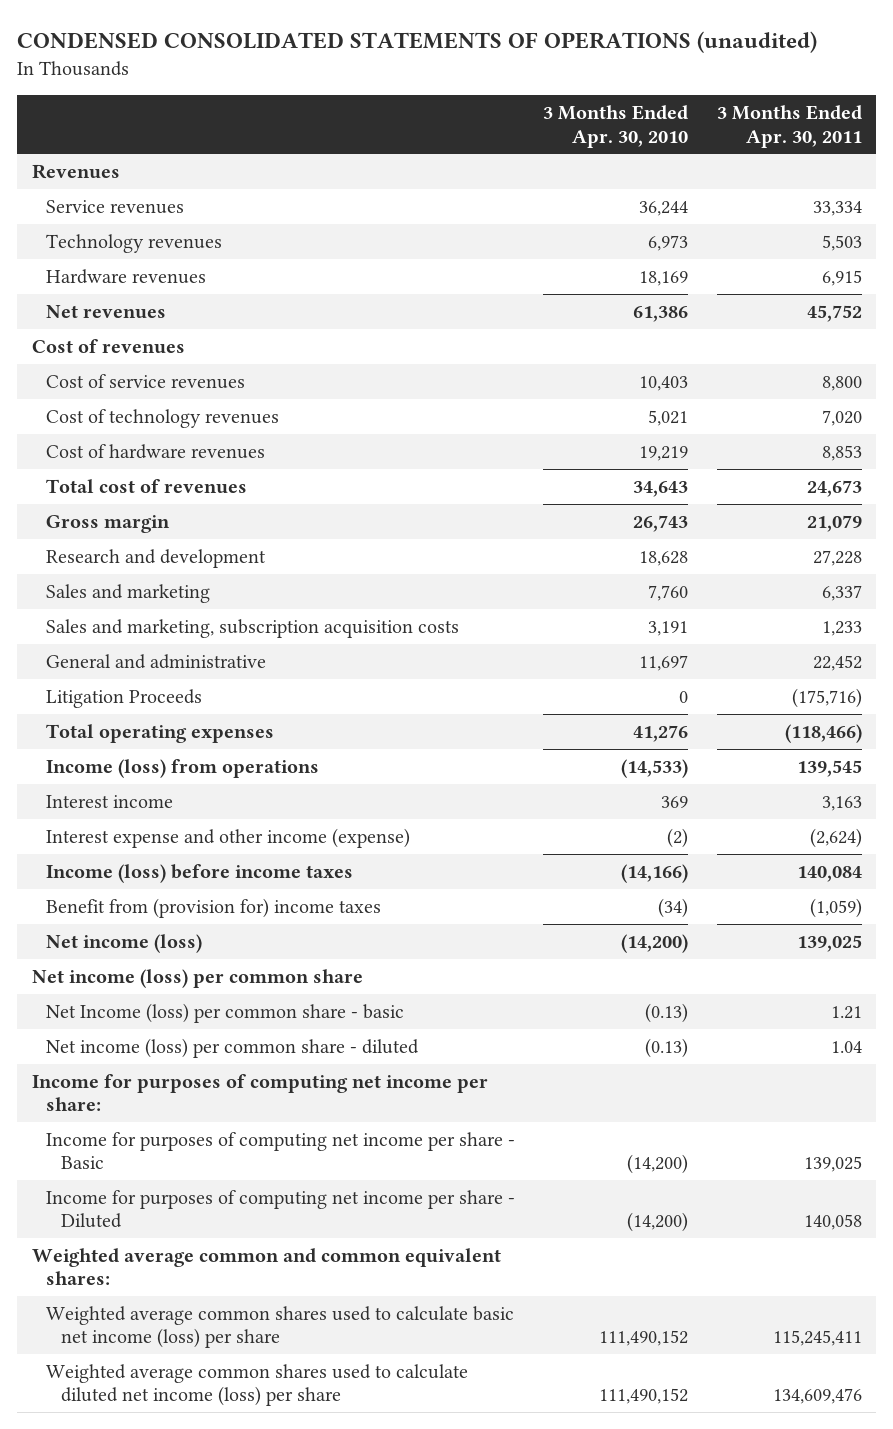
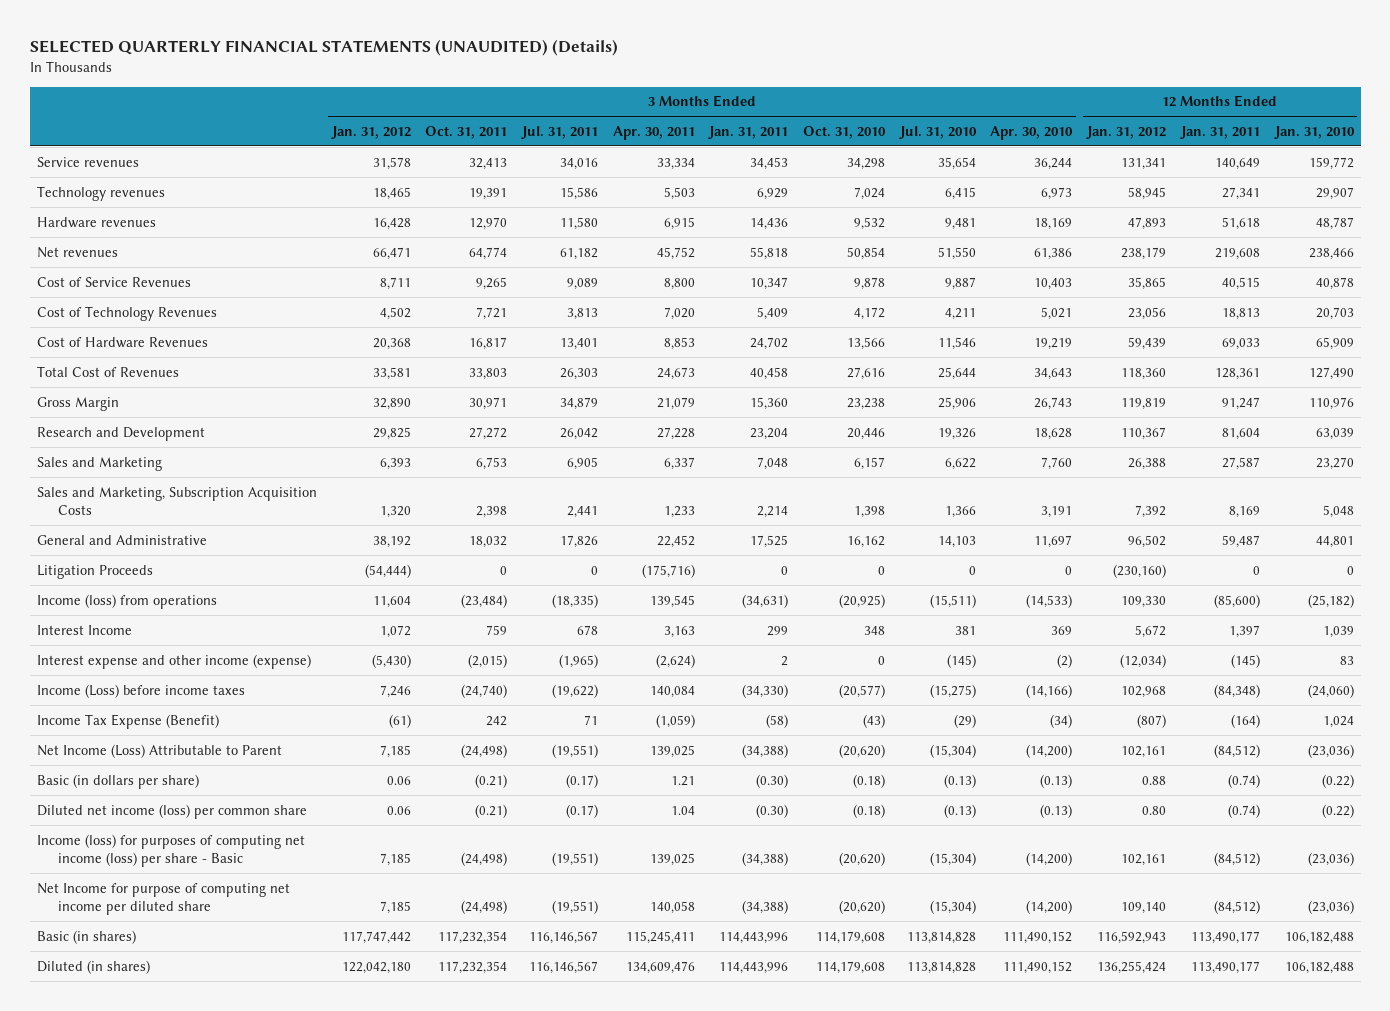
- CONDENSED CONSOLIDATED STATEMENTS OF OPERATIONS (unaudited)
+ SELECTED QUARTERLY FINANCIAL STATEMENTS (UNAUDITED) (Details)
- | 3 Months Ended Apr. 30, 2010 | 3 Months Ended Apr. 30, 2011
+ | 3 Months Ended Jan. 31, 2012 | 3 Months Ended Oct. 31, 2011 | 3 Months Ended Jul. 31, 2011 | 3 Months Ended Apr. 30, 2011 | 3 Months Ended Jan. 31, 2011 | 3 Months Ended Oct. 31, 2010 | 3 Months Ended Jul. 31, 2010 | 3 Months Ended Apr. 30, 2010 | 12 Months Ended Jan. 31, 2012 | 12 Months Ended Jan. 31, 2011 | 12 Months Ended Jan. 31, 2010
- Revenues
- Cost of revenues
- Cost of service revenues | 10,403 | 8,800
- Cost of technology revenues | 5,021 | 7,020
- Cost of hardware revenues | 19,219 | 8,853
- Total cost of revenues | 34,643 | 24,673
- Gross margin | 26,743 | 21,079
- Research and development | 18,628 | 27,228
- Sales and marketing | 7,760 | 6,337
- Sales and marketing, subscription acquisition costs | 3,191 | 1,233
- General and administrative | 11,697 | 22,452
+ Cost of Service Revenues | 8,711 | 9,265 | 9,089 | 8,800 | 10,347 | 9,878 | 9,887 | 10,403 | 35,865 | 40,515 | 40,878
+ Cost of Technology Revenues | 4,502 | 7,721 | 3,813 | 7,020 | 5,409 | 4,172 | 4,211 | 5,021 | 23,056 | 18,813 | 20,703
+ Cost of Hardware Revenues | 20,368 | 16,817 | 13,401 | 8,853 | 24,702 | 13,566 | 11,546 | 19,219 | 59,439 | 69,033 | 65,909
+ Total Cost of Revenues | 33,581 | 33,803 | 26,303 | 24,673 | 40,458 | 27,616 | 25,644 | 34,643 | 118,360 | 128,361 | 127,490
+ Gross Margin | 32,890 | 30,971 | 34,879 | 21,079 | 15,360 | 23,238 | 25,906 | 26,743 | 119,819 | 91,247 | 110,976
+ Research and Development | 29,825 | 27,272 | 26,042 | 27,228 | 23,204 | 20,446 | 19,326 | 18,628 | 110,367 | 81,604 | 63,039
+ Sales and Marketing | 6,393 | 6,753 | 6,905 | 6,337 | 7,048 | 6,157 | 6,622 | 7,760 | 26,388 | 27,587 | 23,270
+ Sales and Marketing, Subscription Acquisition Costs | 1,320 | 2,398 | 2,441 | 1,233 | 2,214 | 1,398 | 1,366 | 3,191 | 7,392 | 8,169 | 5,048
+ General and Administrative | 38,192 | 18,032 | 17,826 | 22,452 | 17,525 | 16,162 | 14,103 | 11,697 | 96,502 | 59,487 | 44,801
- Total operating expenses | 41,276 | (118,466)
- Interest income | 369 | 3,163
+ Interest Income | 1,072 | 759 | 678 | 3,163 | 299 | 348 | 381 | 369 | 5,672 | 1,397 | 1,039
- Income (loss) before income taxes | (14,166) | 140,084
- Benefit from (provision for) income taxes | (34) | (1,059)
- Net income (loss) | (14,200) | 139,025
- Net income (loss) per common share
- Net Income (loss) per common share - basic | (0.13) | 1.21
- Net income (loss) per common share - diluted | (0.13) | 1.04
- Income for purposes of computing net income per share:
- Income for purposes of computing net income per share - Basic | (14,200) | 139,025
- Income for purposes of computing net income per share - Diluted | (14,200) | 140,058
- Weighted average common and common equivalent shares:
- Weighted average common shares used to calculate basic net income (loss) per share | 111,490,152 | 115,245,411
- Weighted average common shares used to calculate diluted net income (loss) per share | 111,490,152 | 134,609,476
+ Income (Loss) before income taxes | 7,246 | (24,740) | (19,622) | 140,084 | (34,330) | (20,577) | (15,275) | (14,166) | 102,968 | (84,348) | (24,060)
+ Income Tax Expense (Benefit) | (61) | 242 | 71 | (1,059) | (58) | (43) | (29) | (34) | (807) | (164) | 1,024
+ Net Income (Loss) Attributable to Parent | 7,185 | (24,498) | (19,551) | 139,025 | (34,388) | (20,620) | (15,304) | (14,200) | 102,161 | (84,512) | (23,036)
+ Basic (in dollars per share) | 0.06 | (0.21) | (0.17) | 1.21 | (0.30) | (0.18) | (0.13) | (0.13) | 0.88 | (0.74) | (0.22)
+ Diluted net income (loss) per common share | 0.06 | (0.21) | (0.17) | 1.04 | (0.30) | (0.18) | (0.13) | (0.13) | 0.80 | (0.74) | (0.22)
+ Income (loss) for purposes of computing net income (loss) per share - Basic | 7,185 | (24,498) | (19,551) | 139,025 | (34,388) | (20,620) | (15,304) | (14,200) | 102,161 | (84,512) | (23,036)
+ Net Income for purpose of computing net income per diluted share | 7,185 | (24,498) | (19,551) | 140,058 | (34,388) | (20,620) | (15,304) | (14,200) | 109,140 | (84,512) | (23,036)
+ Basic (in shares) | 117,747,442 | 117,232,354 | 116,146,567 | 115,245,411 | 114,443,996 | 114,179,608 | 113,814,828 | 111,490,152 | 116,592,943 | 113,490,177 | 106,182,488
+ Diluted (in shares) | 122,042,180 | 117,232,354 | 116,146,567 | 134,609,476 | 114,443,996 | 114,179,608 | 113,814,828 | 111,490,152 | 136,255,424 | 113,490,177 | 106,182,488

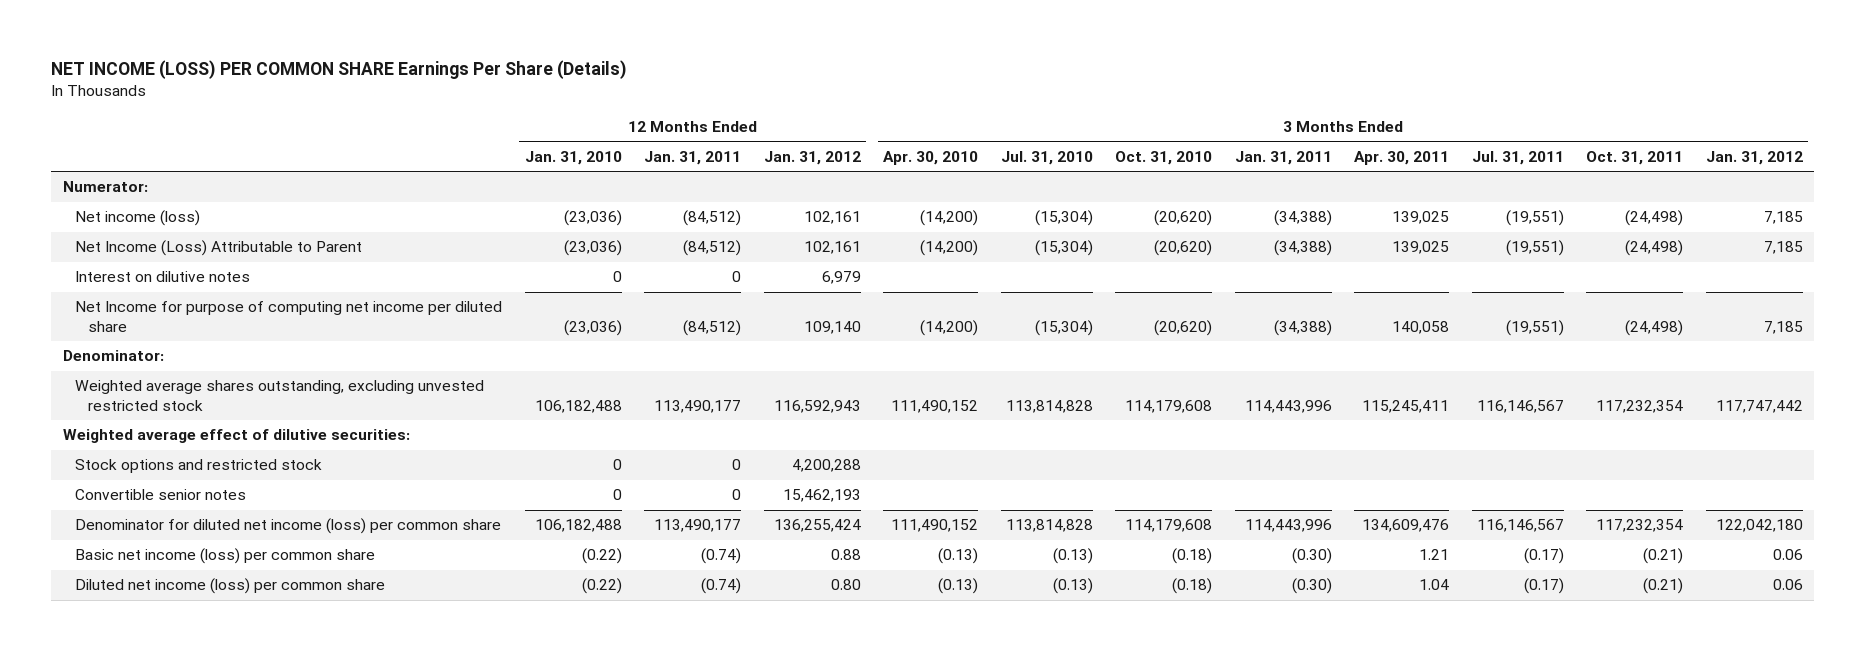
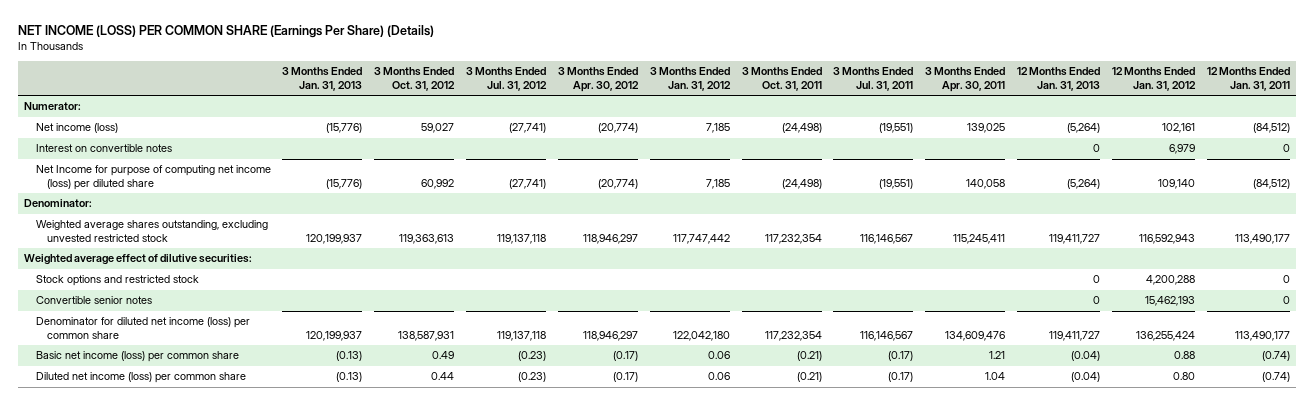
- NET INCOME (LOSS) PER COMMON SHARE Earnings Per Share (Details)
+ NET INCOME (LOSS) PER COMMON SHARE (Earnings Per Share) (Details)
- | 12 Months Ended Jan. 31, 2010 | 12 Months Ended Jan. 31, 2011 | 12 Months Ended Jan. 31, 2012 | 3 Months Ended Apr. 30, 2010 | 3 Months Ended Jul. 31, 2010 | 3 Months Ended Oct. 31, 2010 | 3 Months Ended Jan. 31, 2011 | 3 Months Ended Apr. 30, 2011 | 3 Months Ended Jul. 31, 2011 | 3 Months Ended Oct. 31, 2011 | 3 Months Ended Jan. 31, 2012
+ | 3 Months Ended Jan. 31, 2013 | 3 Months Ended Oct. 31, 2012 | 3 Months Ended Jul. 31, 2012 | 3 Months Ended Apr. 30, 2012 | 3 Months Ended Jan. 31, 2012 | 3 Months Ended Oct. 31, 2011 | 3 Months Ended Jul. 31, 2011 | 3 Months Ended Apr. 30, 2011 | 12 Months Ended Jan. 31, 2013 | 12 Months Ended Jan. 31, 2012 | 12 Months Ended Jan. 31, 2011
- Net Income (Loss) Attributable to Parent | (23,036) | (84,512) | 102,161 | (14,200) | (15,304) | (20,620) | (34,388) | 139,025 | (19,551) | (24,498) | 7,185
- Interest on dilutive notes | 0 | 0 | 6,979 | | | | | | | |
- Net Income for purpose of computing net income per diluted share | (23,036) | (84,512) | 109,140 | (14,200) | (15,304) | (20,620) | (34,388) | 140,058 | (19,551) | (24,498) | 7,185
+ Interest on convertible notes | | | | | | | | | 0 | 6,979 | 0
+ Net Income for purpose of computing net income (loss) per diluted share | (15,776) | 60,992 | (27,741) | (20,774) | 7,185 | (24,498) | (19,551) | 140,058 | (5,264) | 109,140 | (84,512)

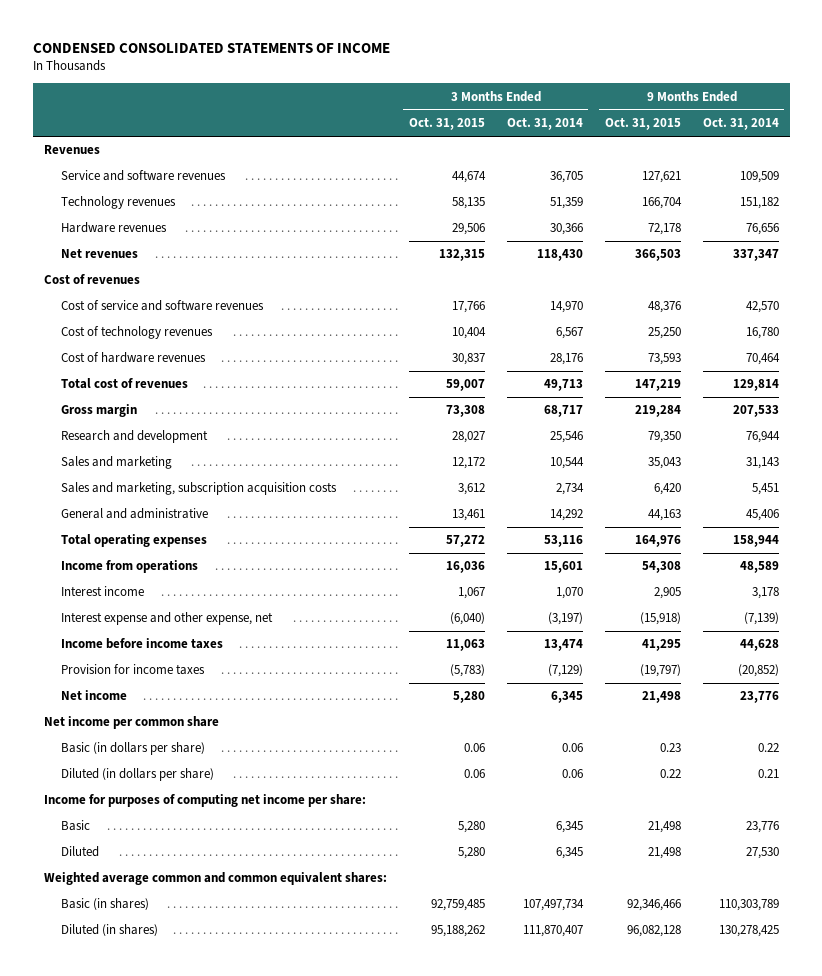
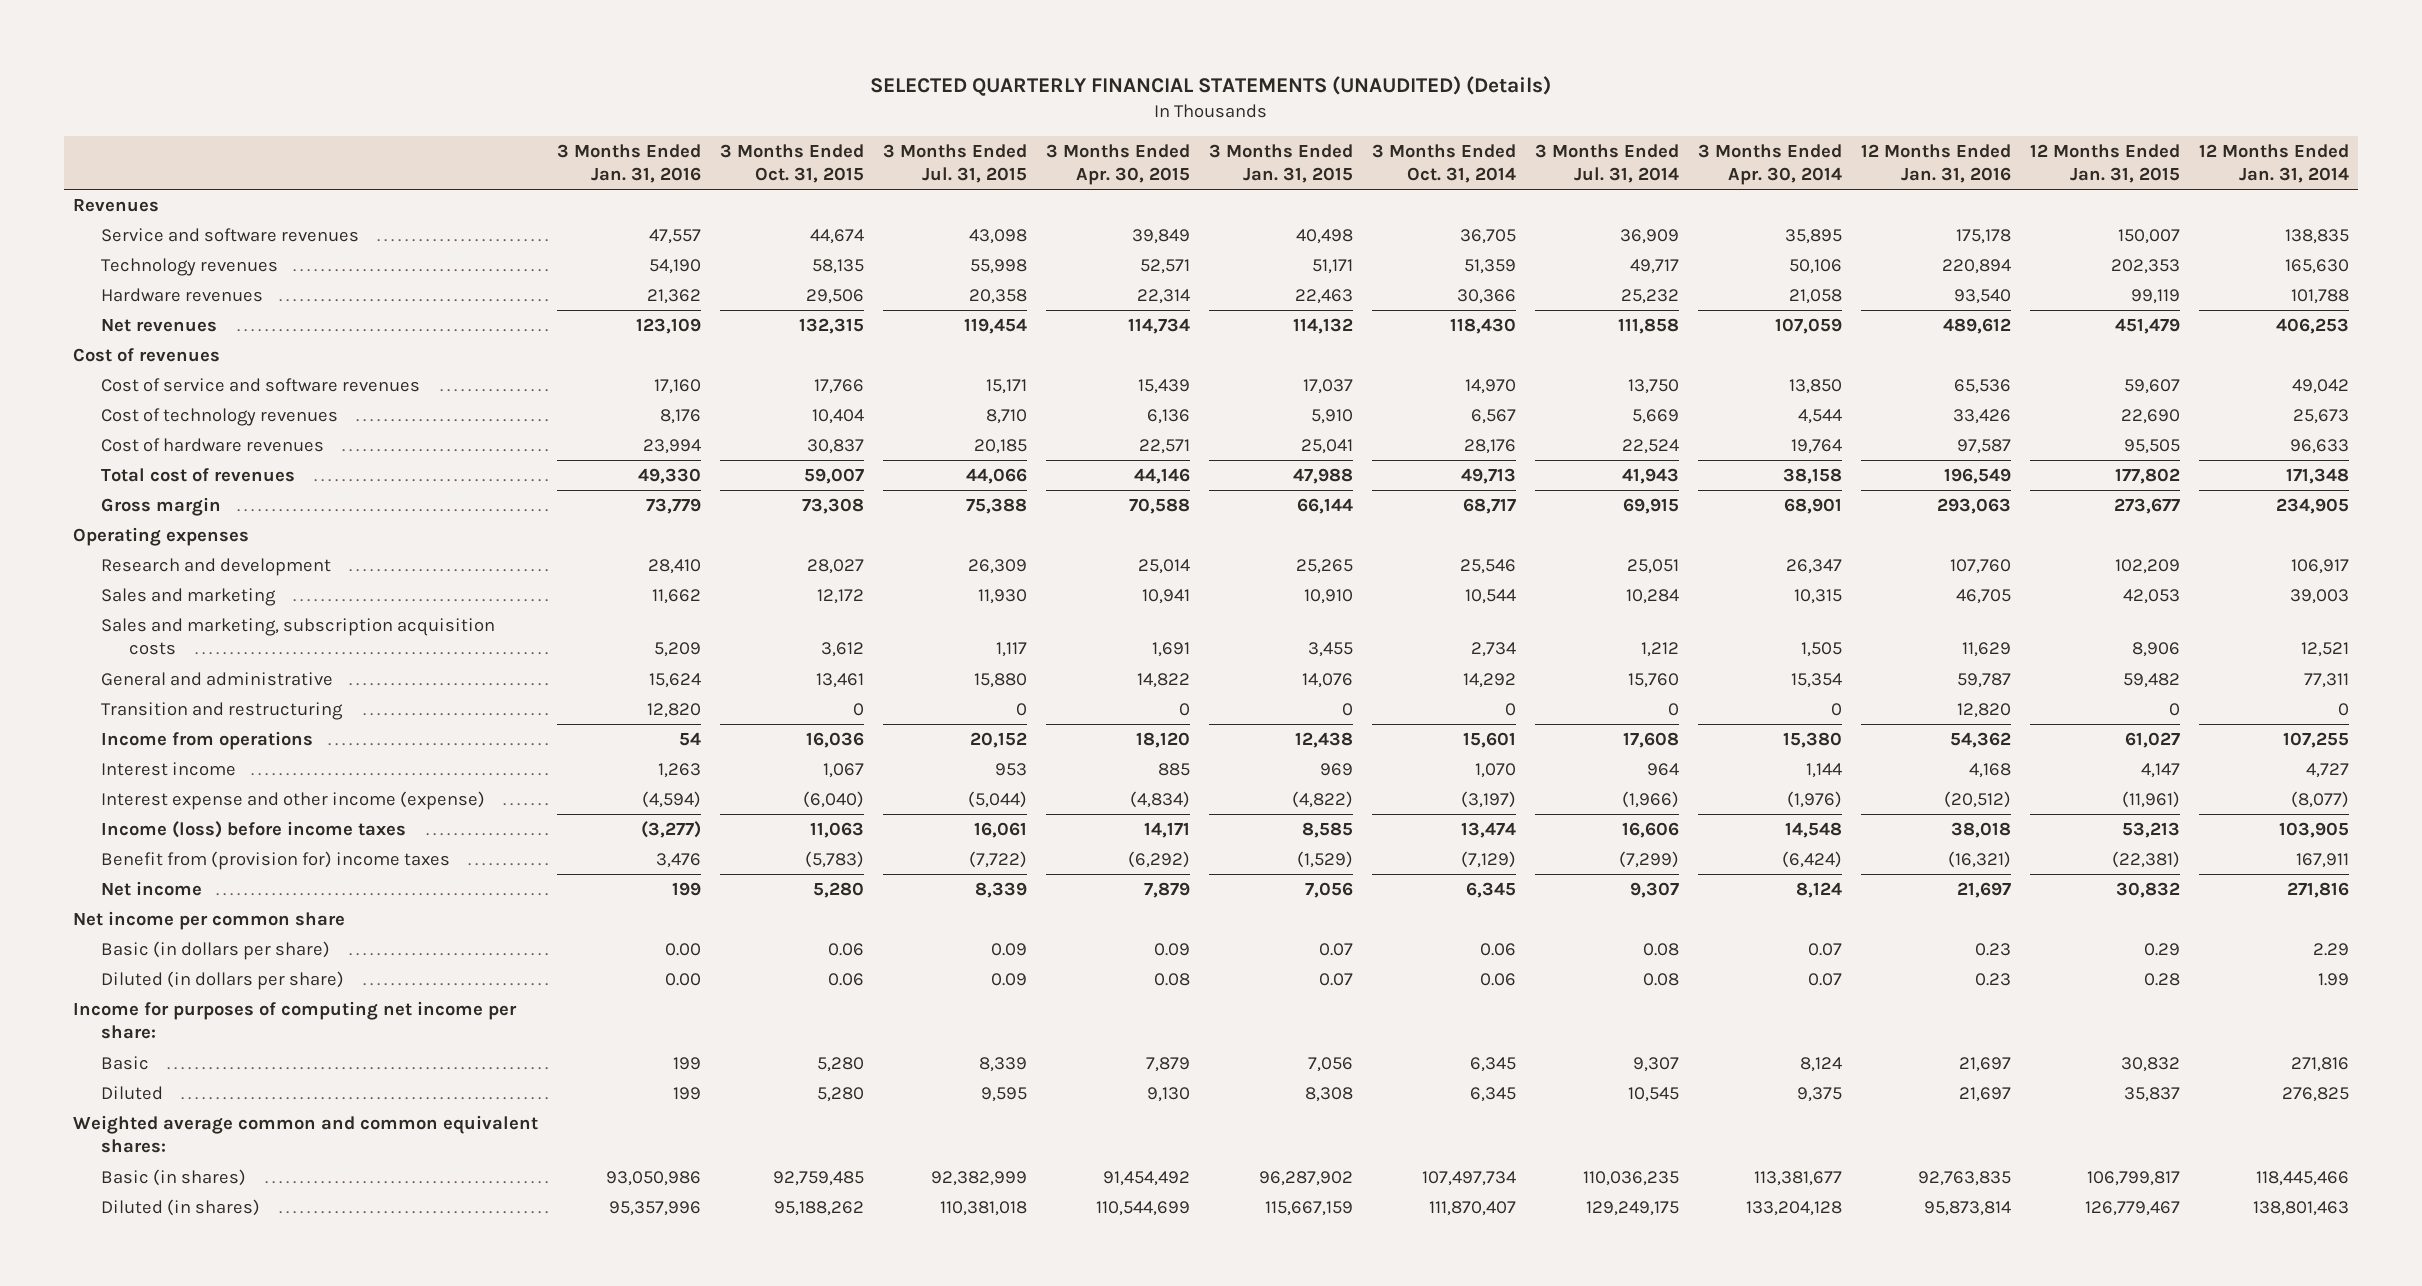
- CONDENSED CONSOLIDATED STATEMENTS OF INCOME
+ SELECTED QUARTERLY FINANCIAL STATEMENTS (UNAUDITED) (Details)
- | 3 Months Ended Oct. 31, 2015 | 3 Months Ended Oct. 31, 2014 | 9 Months Ended Oct. 31, 2015 | 9 Months Ended Oct. 31, 2014
+ | 3 Months Ended Jan. 31, 2016 | 3 Months Ended Oct. 31, 2015 | 3 Months Ended Jul. 31, 2015 | 3 Months Ended Apr. 30, 2015 | 3 Months Ended Jan. 31, 2015 | 3 Months Ended Oct. 31, 2014 | 3 Months Ended Jul. 31, 2014 | 3 Months Ended Apr. 30, 2014 | 12 Months Ended Jan. 31, 2016 | 12 Months Ended Jan. 31, 2015 | 12 Months Ended Jan. 31, 2014
+ Operating expenses
- Total operating expenses | 57,272 | 53,116 | 164,976 | 158,944
+ Transition and restructuring | 12,820 | 0 | 0 | 0 | 0 | 0 | 0 | 0 | 12,820 | 0 | 0
- Interest expense and other expense, net | (6,040) | (3,197) | (15,918) | (7,139)
- Income before income taxes | 11,063 | 13,474 | 41,295 | 44,628
- Provision for income taxes | (5,783) | (7,129) | (19,797) | (20,852)
+ Interest expense and other income (expense) | (4,594) | (6,040) | (5,044) | (4,834) | (4,822) | (3,197) | (1,966) | (1,976) | (20,512) | (11,961) | (8,077)
+ Income (loss) before income taxes | (3,277) | 11,063 | 16,061 | 14,171 | 8,585 | 13,474 | 16,606 | 14,548 | 38,018 | 53,213 | 103,905
+ Benefit from (provision for) income taxes | 3,476 | (5,783) | (7,722) | (6,292) | (1,529) | (7,129) | (7,299) | (6,424) | (16,321) | (22,381) | 167,911

